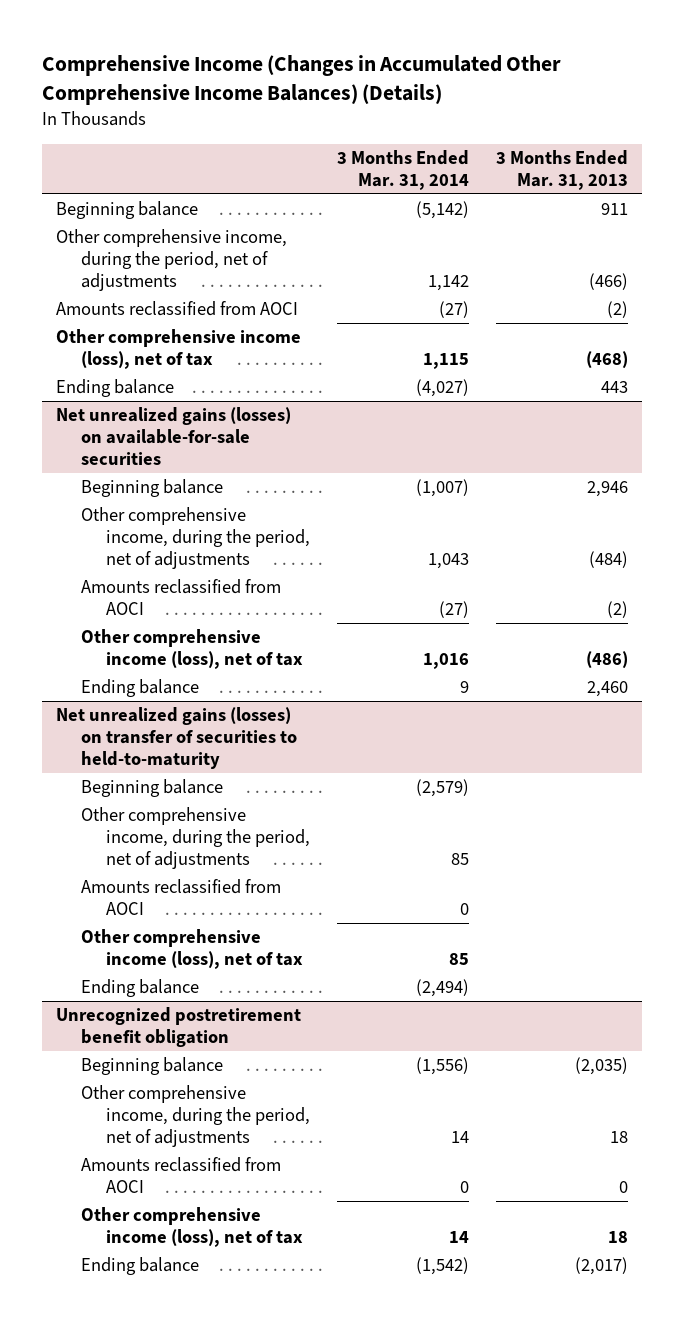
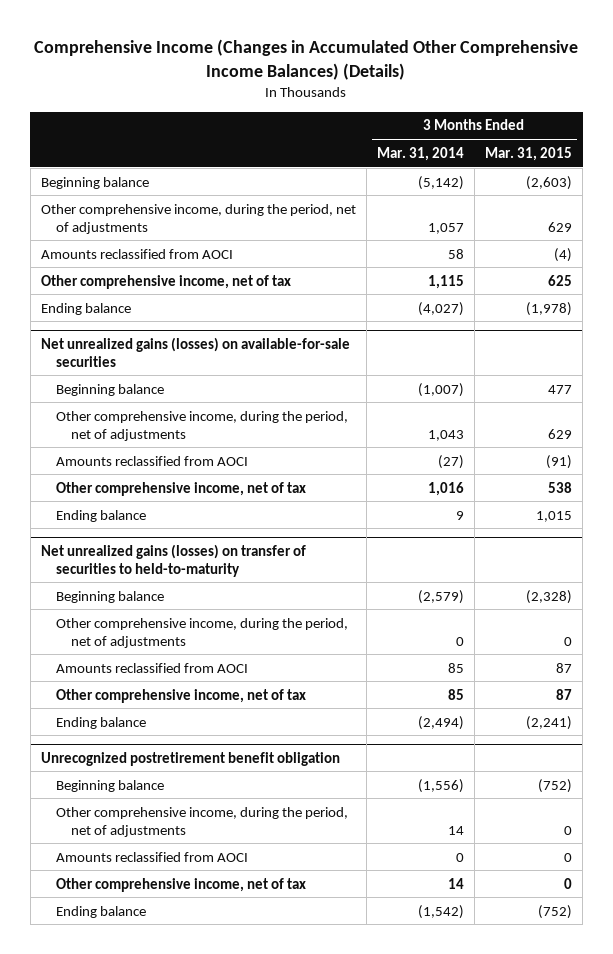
- | 3 Months Ended Mar. 31, 2014 | 3 Months Ended Mar. 31, 2013
+ | 3 Months Ended Mar. 31, 2014 | 3 Months Ended Mar. 31, 2015
- Other comprehensive income, during the period, net of adjustments | 1,142 | (466)
- Amounts reclassified from AOCI | (27) | (2)
- Other comprehensive income (loss), net of tax | 1,115 | (468)
+ Other comprehensive income, during the period, net of adjustments | 1,057 | 629
+ Amounts reclassified from AOCI | 58 | (4)
+ Other comprehensive income, net of tax | 1,115 | 625
@ Net unrealized gains (losses) on available-for-sale securities
- Other comprehensive income (loss), net of tax | 1,016 | (486)
+ Other comprehensive income, net of tax | 1,016 | 538
@ Net unrealized gains (losses) on transfer of securities to held-to-maturity
- Other comprehensive income, during the period, net of adjustments | 85 |
- Amounts reclassified from AOCI | 0 |
- Other comprehensive income (loss), net of tax | 85 |
+ Other comprehensive income, during the period, net of adjustments | 0 | 0
+ Amounts reclassified from AOCI | 85 | 87
+ Other comprehensive income, net of tax | 85 | 87
@ Unrecognized postretirement benefit obligation
- Other comprehensive income (loss), net of tax | 14 | 18
+ Other comprehensive income, net of tax | 14 | 0

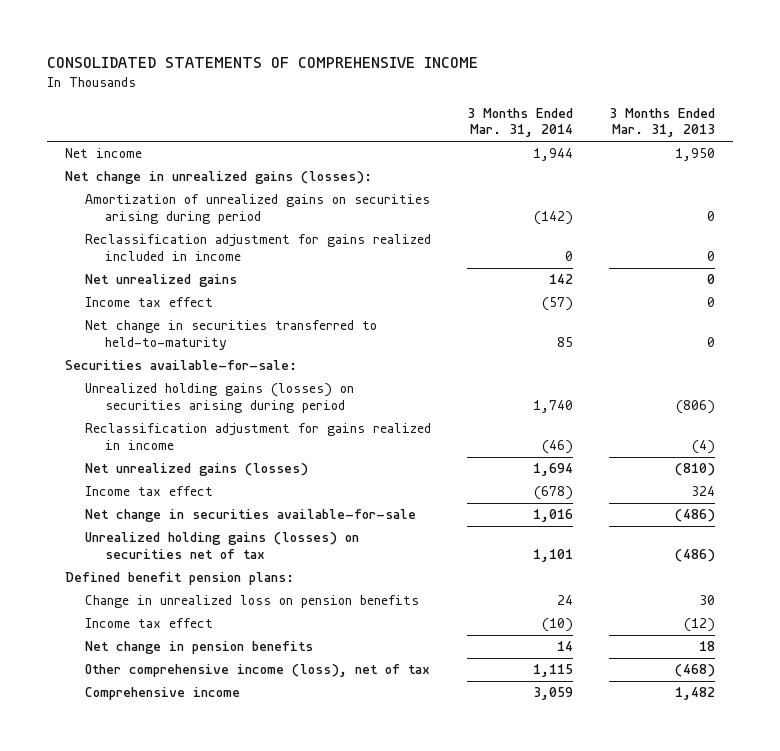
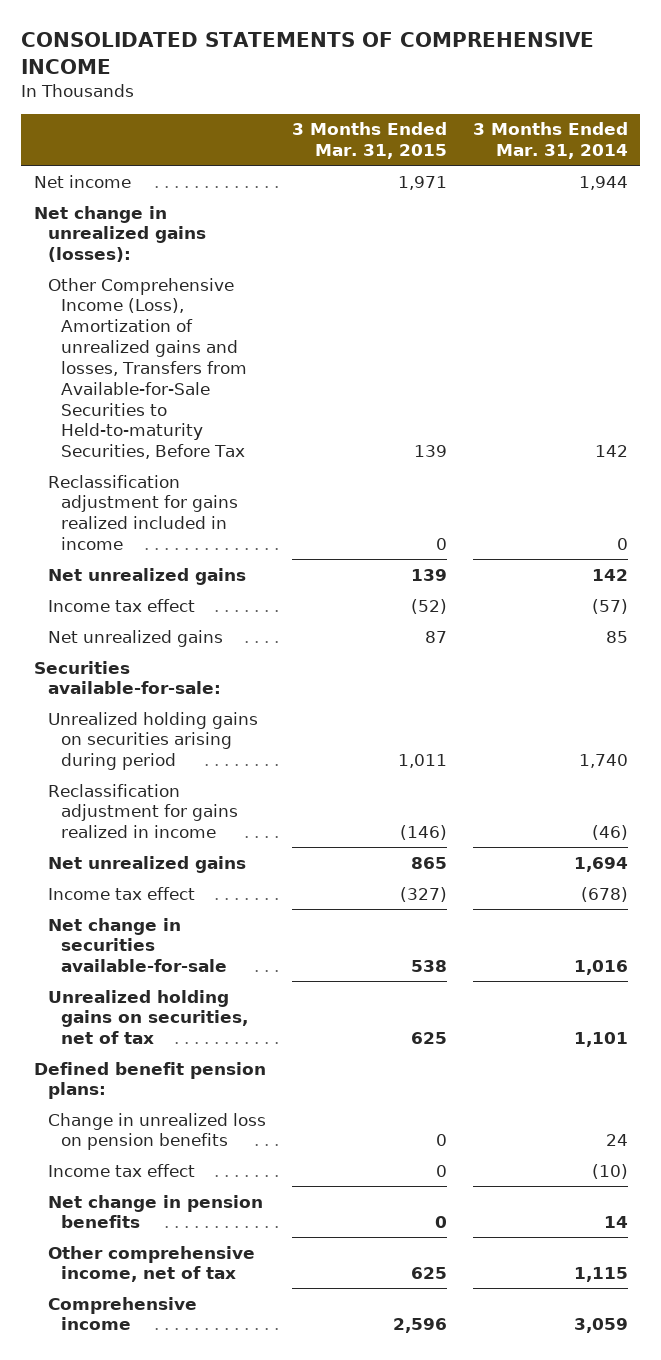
- | 3 Months Ended Mar. 31, 2014 | 3 Months Ended Mar. 31, 2013
+ | 3 Months Ended Mar. 31, 2015 | 3 Months Ended Mar. 31, 2014
- Amortization of unrealized gains on securities arising during period | (142) | 0
+ Other Comprehensive Income (Loss), Amortization of unrealized gains and losses, Transfers from Available-for-Sale Securities to Held-to-maturity Securities, Before Tax | 139 | 142
- Net change in securities transferred to held-to-maturity | 85 | 0
+ Net unrealized gains | 87 | 85
- Unrealized holding gains (losses) on securities arising during period | 1,740 | (806)
+ Unrealized holding gains on securities arising during period | 1,011 | 1,740
- Net unrealized gains (losses) | 1,694 | (810)
+ Net unrealized gains | 865 | 1,694
- Unrealized holding gains (losses) on securities net of tax | 1,101 | (486)
+ Unrealized holding gains on securities, net of tax | 625 | 1,101
- Other comprehensive income (loss), net of tax | 1,115 | (468)
+ Other comprehensive income, net of tax | 625 | 1,115

